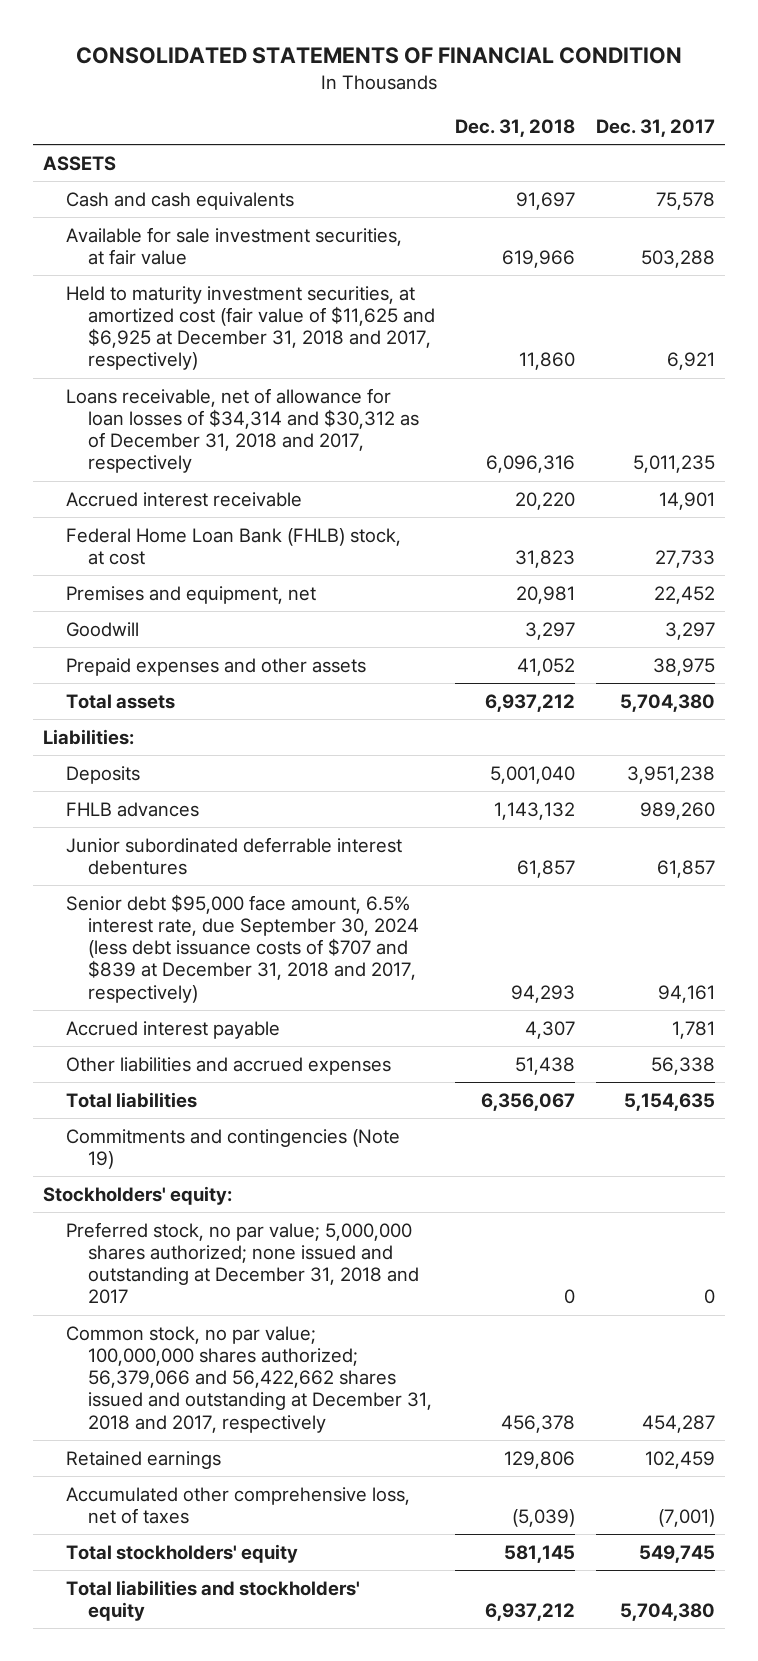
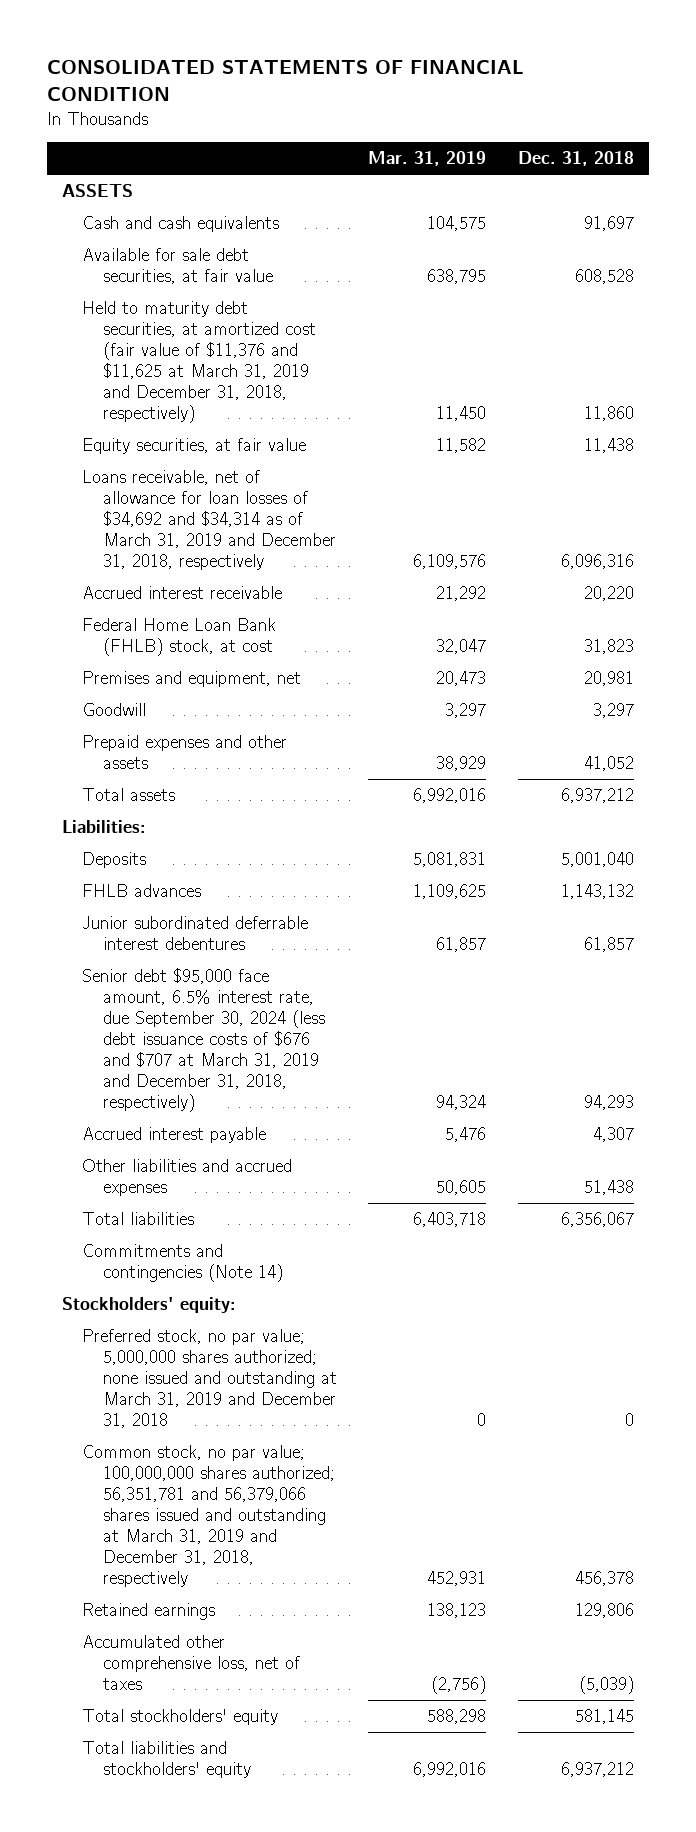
- | Dec. 31, 2018 | Dec. 31, 2017
+ | Mar. 31, 2019 | Dec. 31, 2018
- Available for sale investment securities, at fair value | 619,966 | 503,288
- Held to maturity investment securities, at amortized cost (fair value of $11,625 and $6,925 at December 31, 2018 and 2017, respectively) | 11,860 | 6,921
- Loans receivable, net of allowance for loan losses of $34,314 and $30,312 as of December 31, 2018 and 2017, respectively | 6,096,316 | 5,011,235
+ Available for sale debt securities, at fair value | 638,795 | 608,528
+ Held to maturity debt securities, at amortized cost (fair value of $11,376 and $11,625 at March 31, 2019 and December 31, 2018, respectively) | 11,450 | 11,860
+ Equity securities, at fair value | 11,582 | 11,438
+ Loans receivable, net of allowance for loan losses of $34,692 and $34,314 as of March 31, 2019 and December 31, 2018, respectively | 6,109,576 | 6,096,316
- Senior debt $95,000 face amount, 6.5% interest rate, due September 30, 2024 (less debt issuance costs of $707 and $839 at December 31, 2018 and 2017, respectively) | 94,293 | 94,161
+ Senior debt $95,000 face amount, 6.5% interest rate, due September 30, 2024 (less debt issuance costs of $676 and $707 at March 31, 2019 and December 31, 2018, respectively) | 94,324 | 94,293
- Commitments and contingencies (Note 19)
+ Commitments and contingencies (Note 14)
- Preferred stock, no par value; 5,000,000 shares authorized; none issued and outstanding at December 31, 2018 and 2017 | 0 | 0
- Common stock, no par value; 100,000,000 shares authorized; 56,379,066 and 56,422,662 shares issued and outstanding at December 31, 2018 and 2017, respectively | 456,378 | 454,287
+ Preferred stock, no par value; 5,000,000 shares authorized; none issued and outstanding at March 31, 2019 and December 31, 2018 | 0 | 0
+ Common stock, no par value; 100,000,000 shares authorized; 56,351,781 and 56,379,066 shares issued and outstanding at March 31, 2019 and December 31, 2018, respectively | 452,931 | 456,378

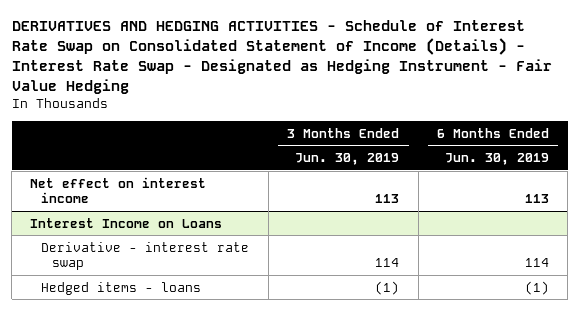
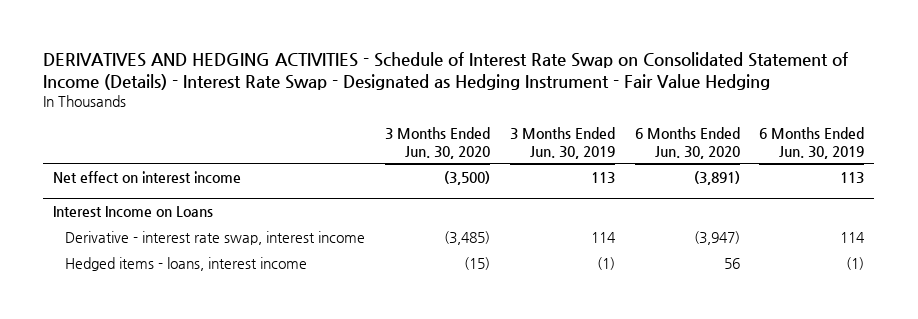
- | 3 Months Ended Jun. 30, 2019 | 6 Months Ended Jun. 30, 2019
+ | 3 Months Ended Jun. 30, 2020 | 3 Months Ended Jun. 30, 2019 | 6 Months Ended Jun. 30, 2020 | 6 Months Ended Jun. 30, 2019
@ Interest Income on Loans
- Derivative - interest rate swap | 114 | 114
- Hedged items - loans | (1) | (1)
+ Derivative - interest rate swap, interest income | (3,485) | 114 | (3,947) | 114
+ Hedged items - loans, interest income | (15) | (1) | 56 | (1)

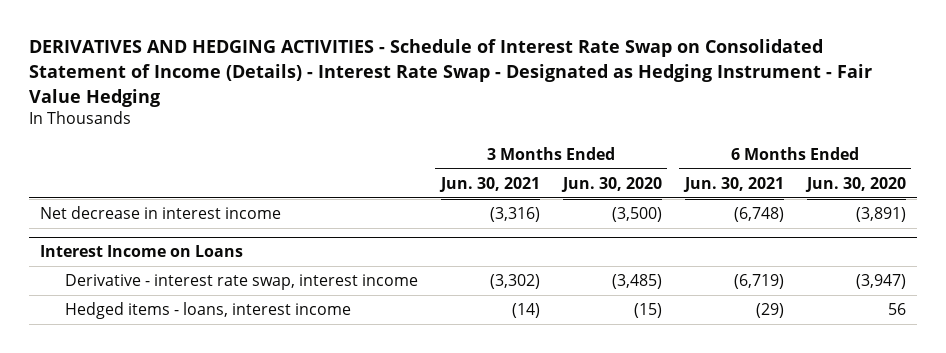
- | 3 Months Ended Jun. 30, 2020 | 3 Months Ended Jun. 30, 2019 | 6 Months Ended Jun. 30, 2020 | 6 Months Ended Jun. 30, 2019
+ | 3 Months Ended Jun. 30, 2021 | 3 Months Ended Jun. 30, 2020 | 6 Months Ended Jun. 30, 2021 | 6 Months Ended Jun. 30, 2020
- Net effect on interest income | (3,500) | 113 | (3,891) | 113
+ Net decrease in interest income | (3,316) | (3,500) | (6,748) | (3,891)

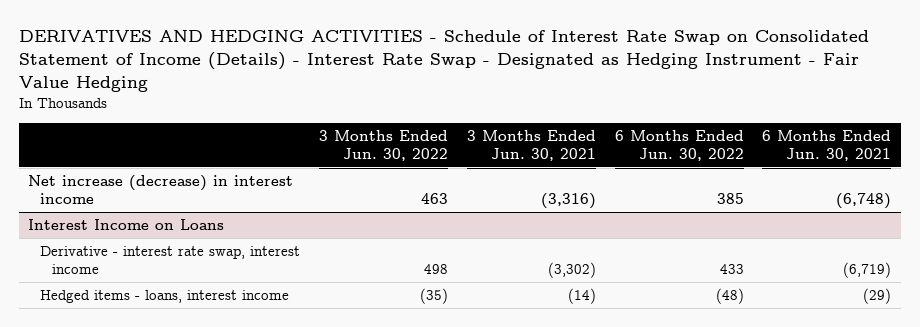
- | 3 Months Ended Jun. 30, 2021 | 3 Months Ended Jun. 30, 2020 | 6 Months Ended Jun. 30, 2021 | 6 Months Ended Jun. 30, 2020
+ | 3 Months Ended Jun. 30, 2022 | 3 Months Ended Jun. 30, 2021 | 6 Months Ended Jun. 30, 2022 | 6 Months Ended Jun. 30, 2021
- Net decrease in interest income | (3,316) | (3,500) | (6,748) | (3,891)
+ Net increase (decrease) in interest income | 463 | (3,316) | 385 | (6,748)

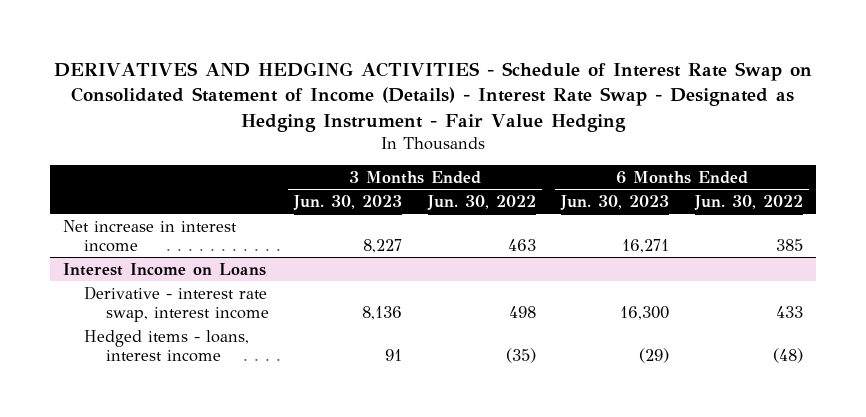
- | 3 Months Ended Jun. 30, 2022 | 3 Months Ended Jun. 30, 2021 | 6 Months Ended Jun. 30, 2022 | 6 Months Ended Jun. 30, 2021
+ | 3 Months Ended Jun. 30, 2023 | 3 Months Ended Jun. 30, 2022 | 6 Months Ended Jun. 30, 2023 | 6 Months Ended Jun. 30, 2022
- Net increase (decrease) in interest income | 463 | (3,316) | 385 | (6,748)
+ Net increase in interest income | 8,227 | 463 | 16,271 | 385

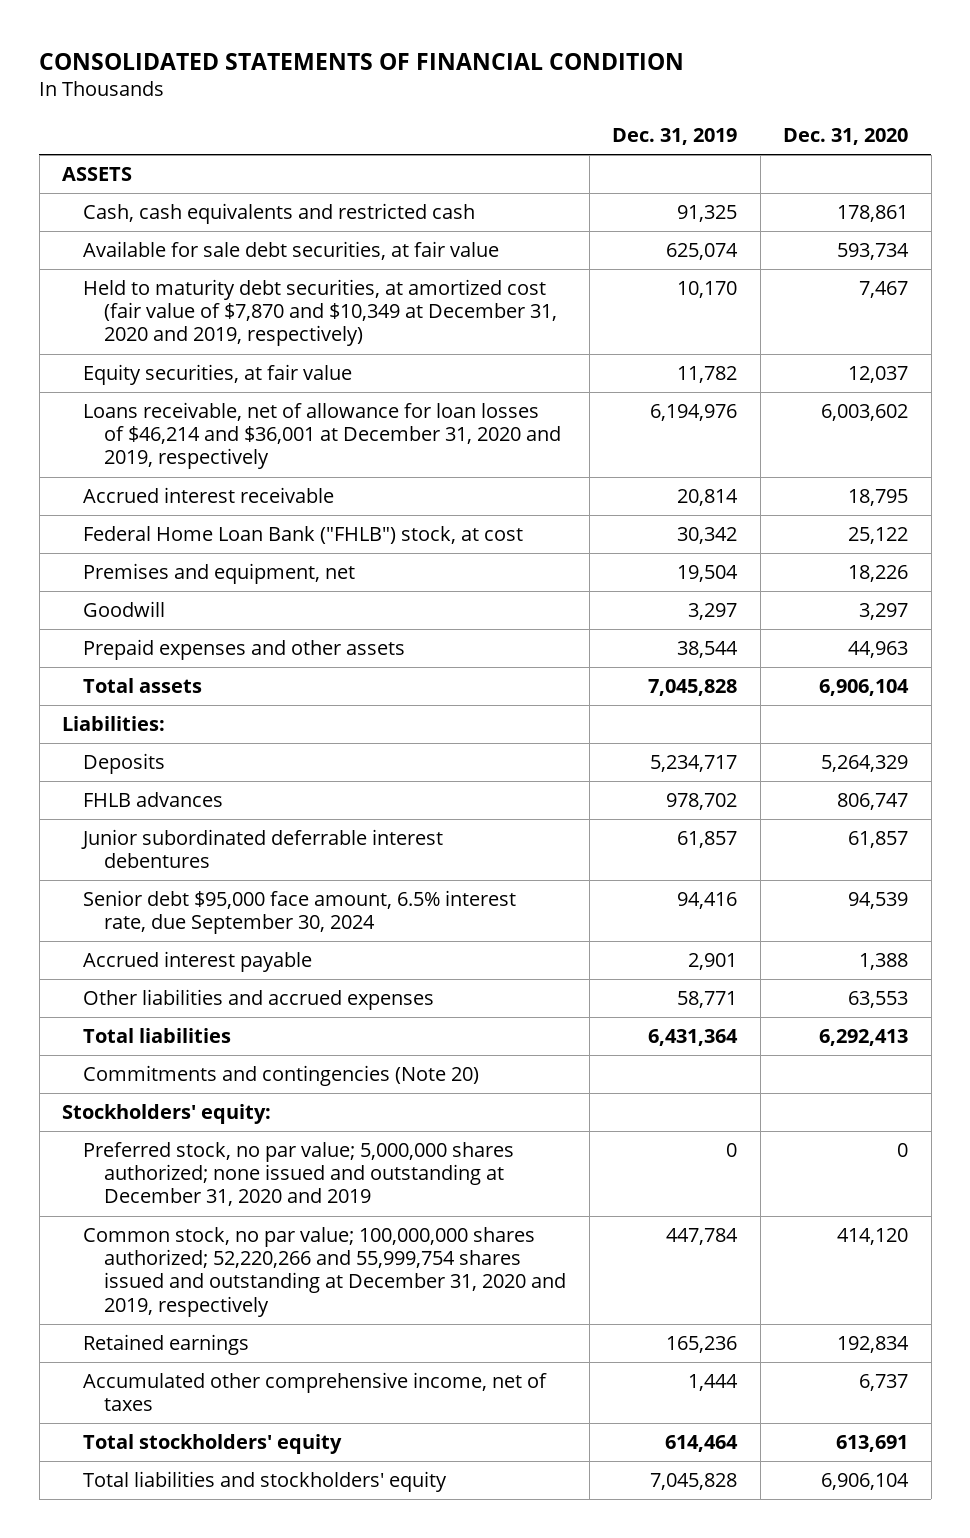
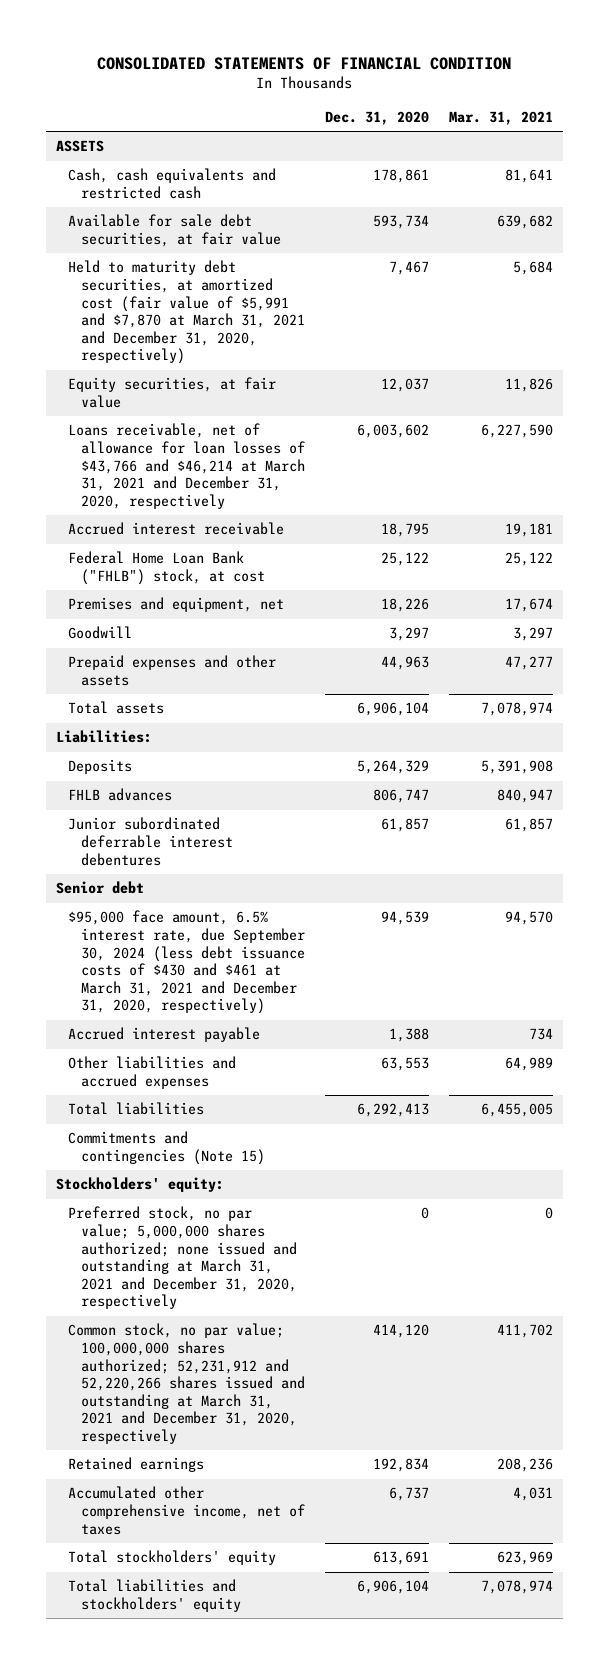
- | Dec. 31, 2019 | Dec. 31, 2020
+ | Dec. 31, 2020 | Mar. 31, 2021
- Held to maturity debt securities, at amortized cost (fair value of $7,870 and $10,349 at December 31, 2020 and 2019, respectively) | 10,170 | 7,467
+ Held to maturity debt securities, at amortized cost (fair value of $5,991 and $7,870 at March 31, 2021 and December 31, 2020, respectively) | 7,467 | 5,684
- Loans receivable, net of allowance for loan losses of $46,214 and $36,001 at December 31, 2020 and 2019, respectively | 6,194,976 | 6,003,602
+ Loans receivable, net of allowance for loan losses of $43,766 and $46,214 at March 31, 2021 and December 31, 2020, respectively | 6,003,602 | 6,227,590
- Senior debt $95,000 face amount, 6.5% interest rate, due September 30, 2024 | 94,416 | 94,539
+ Senior debt
+ $95,000 face amount, 6.5% interest rate, due September 30, 2024 (less debt issuance costs of $430 and $461 at March 31, 2021 and December 31, 2020, respectively) | 94,539 | 94,570
- Commitments and contingencies (Note 20)
+ Commitments and contingencies (Note 15)
- Preferred stock, no par value; 5,000,000 shares authorized; none issued and outstanding at December 31, 2020 and 2019 | 0 | 0
- Common stock, no par value; 100,000,000 shares authorized; 52,220,266 and 55,999,754 shares issued and outstanding at December 31, 2020 and 2019, respectively | 447,784 | 414,120
+ Preferred stock, no par value; 5,000,000 shares authorized; none issued and outstanding at March 31, 2021 and December 31, 2020, respectively | 0 | 0
+ Common stock, no par value; 100,000,000 shares authorized; 52,231,912 and 52,220,266 shares issued and outstanding at March 31, 2021 and December 31, 2020, respectively | 414,120 | 411,702

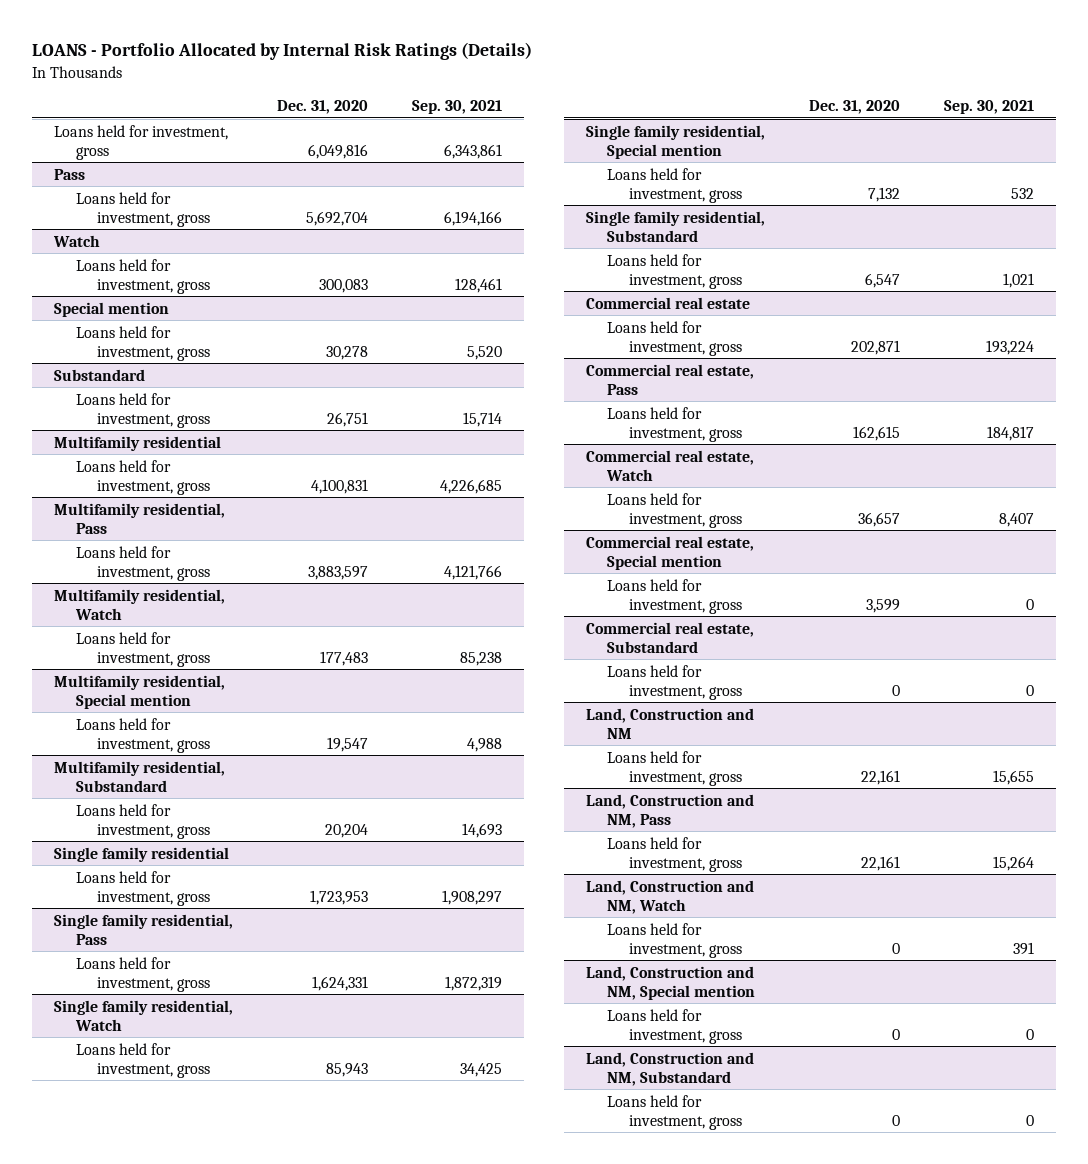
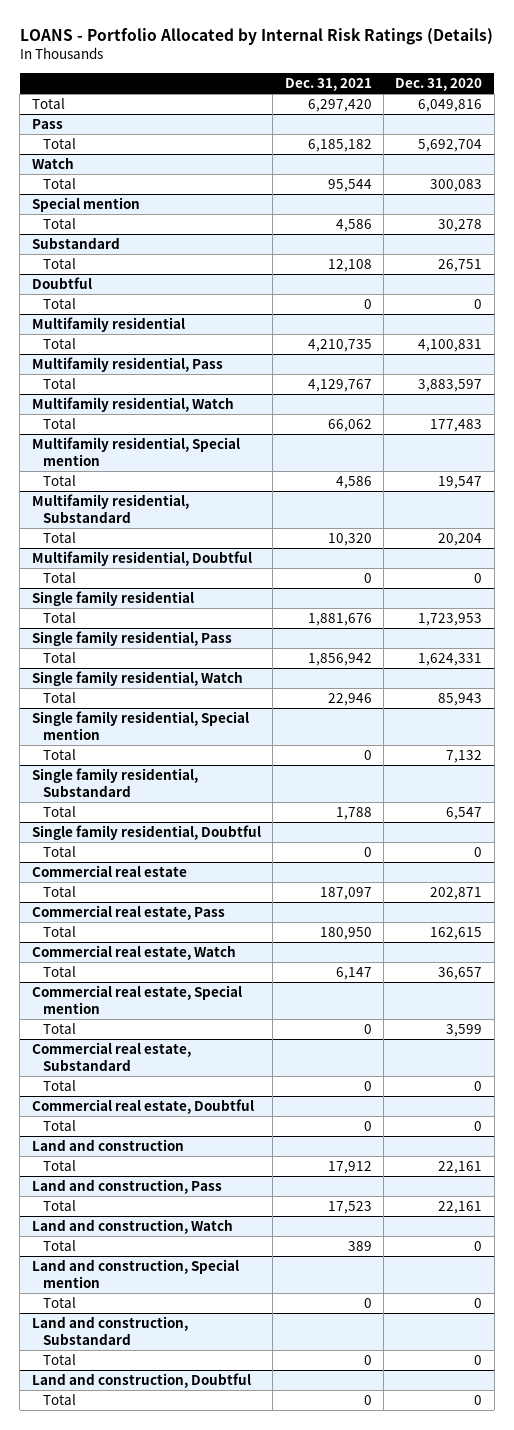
- | Dec. 31, 2020 | Sep. 30, 2021
+ | Dec. 31, 2021 | Dec. 31, 2020
- Loans held for investment, gross | 6,049,816 | 6,343,861
+ Total | 6,297,420 | 6,049,816
@ Pass
- Loans held for investment, gross | 5,692,704 | 6,194,166
+ Total | 6,185,182 | 5,692,704
@ Watch
- Loans held for investment, gross | 300,083 | 128,461
+ Total | 95,544 | 300,083
@ Special mention
- Loans held for investment, gross | 30,278 | 5,520
+ Total | 4,586 | 30,278
@ Substandard
- Loans held for investment, gross | 26,751 | 15,714
+ Total | 12,108 | 26,751
+ Doubtful
+ Total | 0 | 0
@ Multifamily residential
- Loans held for investment, gross | 4,100,831 | 4,226,685
+ Total | 4,210,735 | 4,100,831
@ Multifamily residential, Pass
- Loans held for investment, gross | 3,883,597 | 4,121,766
+ Total | 4,129,767 | 3,883,597
@ Multifamily residential, Watch
- Loans held for investment, gross | 177,483 | 85,238
+ Total | 66,062 | 177,483
@ Multifamily residential, Special mention
- Loans held for investment, gross | 19,547 | 4,988
+ Total | 4,586 | 19,547
@ Multifamily residential, Substandard
- Loans held for investment, gross | 20,204 | 14,693
+ Total | 10,320 | 20,204
+ Multifamily residential, Doubtful
+ Total | 0 | 0
@ Single family residential
- Loans held for investment, gross | 1,723,953 | 1,908,297
+ Total | 1,881,676 | 1,723,953
@ Single family residential, Pass
- Loans held for investment, gross | 1,624,331 | 1,872,319
+ Total | 1,856,942 | 1,624,331
@ Single family residential, Watch
- Loans held for investment, gross | 85,943 | 34,425
+ Total | 22,946 | 85,943
@ Single family residential, Special mention
- Loans held for investment, gross | 7,132 | 532
+ Total | 0 | 7,132
@ Single family residential, Substandard
- Loans held for investment, gross | 6,547 | 1,021
+ Total | 1,788 | 6,547
+ Single family residential, Doubtful
+ Total | 0 | 0
@ Commercial real estate
- Loans held for investment, gross | 202,871 | 193,224
+ Total | 187,097 | 202,871
@ Commercial real estate, Pass
- Loans held for investment, gross | 162,615 | 184,817
+ Total | 180,950 | 162,615
@ Commercial real estate, Watch
- Loans held for investment, gross | 36,657 | 8,407
+ Total | 6,147 | 36,657
@ Commercial real estate, Special mention
- Loans held for investment, gross | 3,599 | 0
+ Total | 0 | 3,599
@ Commercial real estate, Substandard
- Loans held for investment, gross | 0 | 0
- Land, Construction and NM
- Loans held for investment, gross | 22,161 | 15,655
- Land, Construction and NM, Pass
- Loans held for investment, gross | 22,161 | 15,264
- Land, Construction and NM, Watch
- Loans held for investment, gross | 0 | 391
- Land, Construction and NM, Special mention
- Loans held for investment, gross | 0 | 0
- Land, Construction and NM, Substandard
- Loans held for investment, gross | 0 | 0
@ Commercial real estate, Substandard
+ Total | 0 | 0
+ Commercial real estate, Doubtful
+ Total | 0 | 0
+ Land and construction
+ Total | 17,912 | 22,161
+ Land and construction, Pass
+ Total | 17,523 | 22,161
+ Land and construction, Watch
+ Total | 389 | 0
+ Land and construction, Special mention
+ Total | 0 | 0
+ Land and construction, Substandard
+ Total | 0 | 0
+ Land and construction, Doubtful
+ Total | 0 | 0

